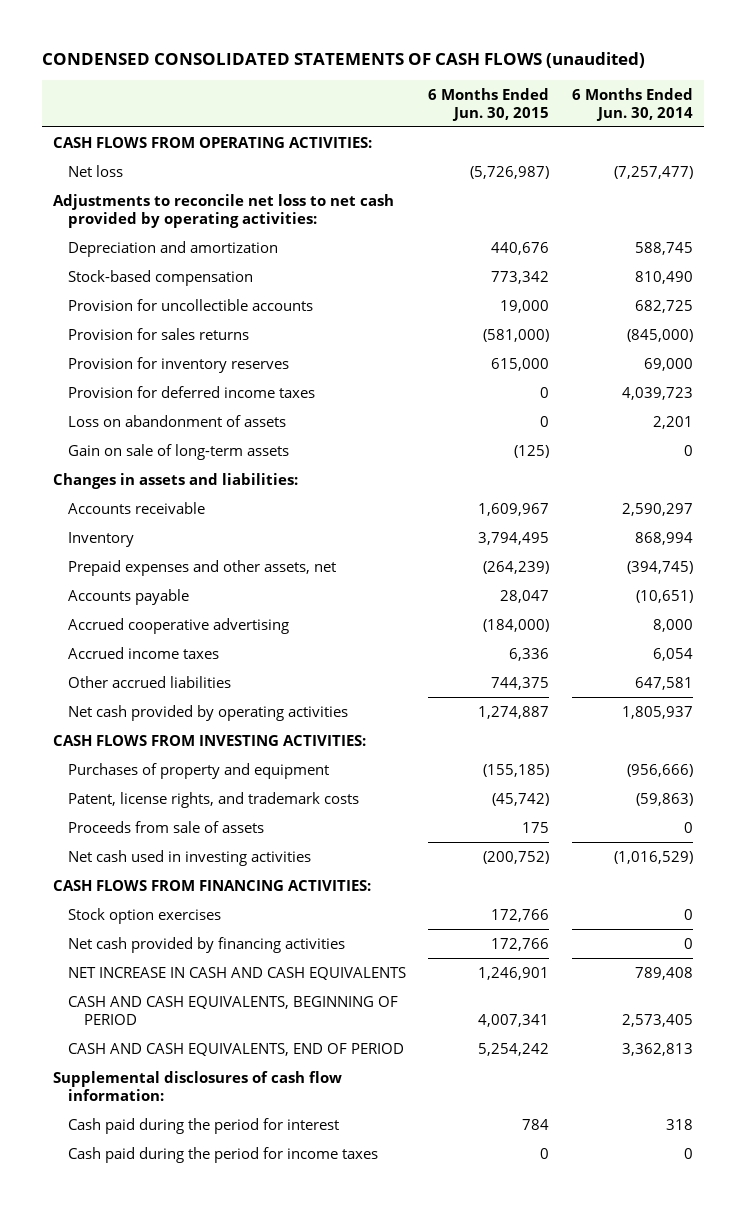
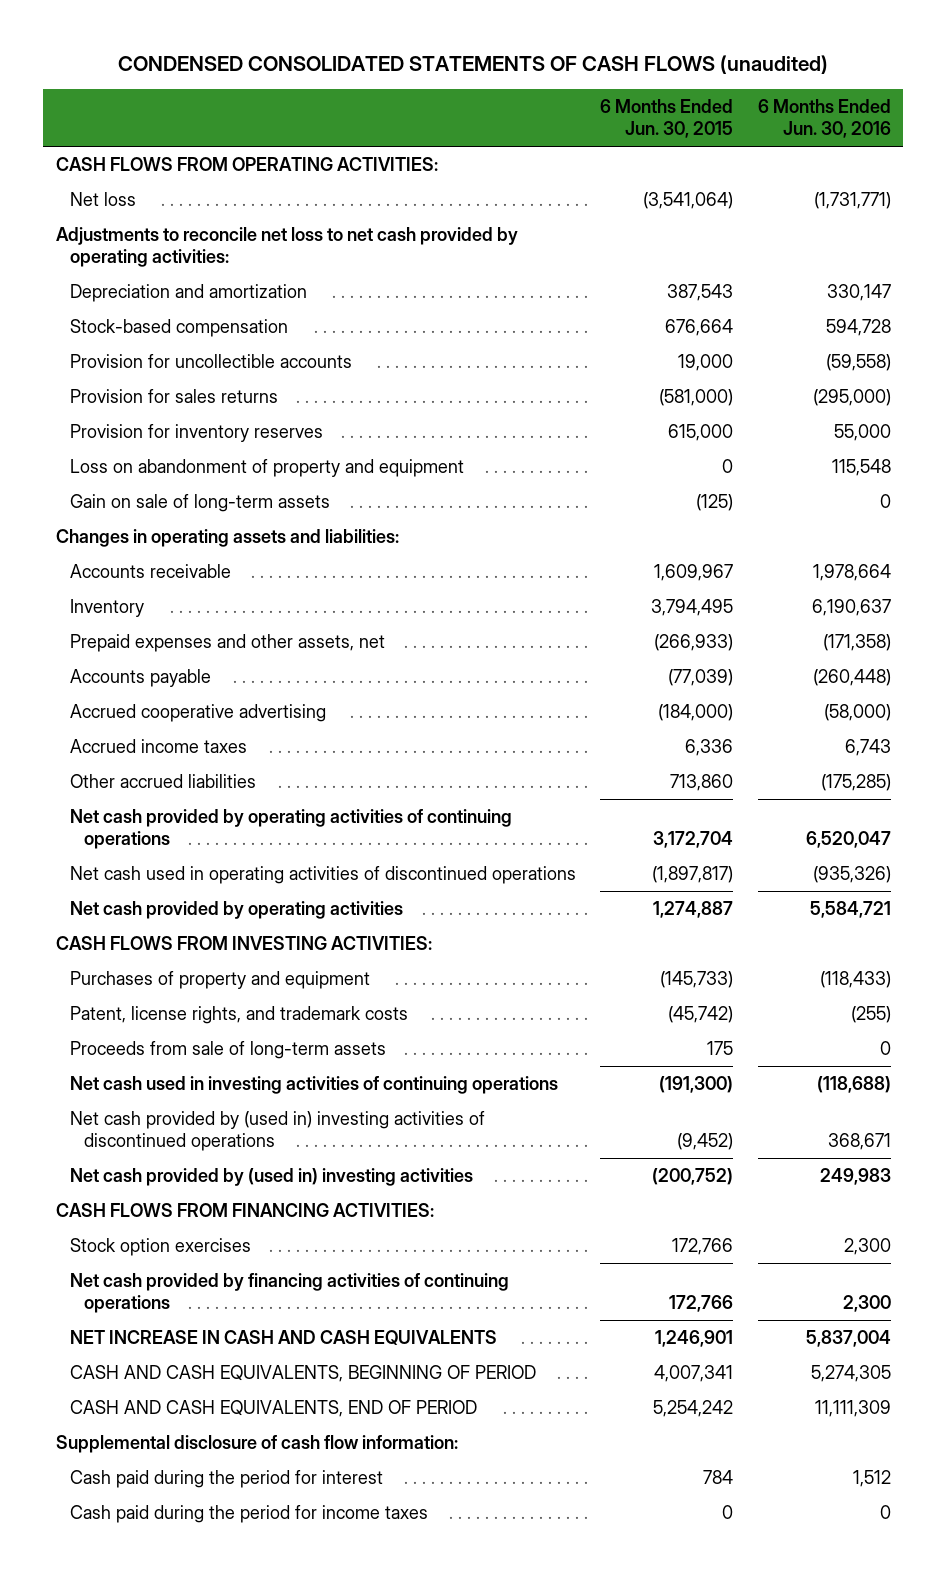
- | 6 Months Ended Jun. 30, 2015 | 6 Months Ended Jun. 30, 2014
+ | 6 Months Ended Jun. 30, 2015 | 6 Months Ended Jun. 30, 2016
- Net loss | (5,726,987) | (7,257,477)
+ Net loss | (3,541,064) | (1,731,771)
- Depreciation and amortization | 440,676 | 588,745
- Stock-based compensation | 773,342 | 810,490
+ Depreciation and amortization | 387,543 | 330,147
+ Stock-based compensation | 676,664 | 594,728
- Provision for deferred income taxes | 0 | 4,039,723
- Loss on abandonment of assets | 0 | 2,201
+ Loss on abandonment of property and equipment | 0 | 115,548
- Changes in assets and liabilities:
+ Changes in operating assets and liabilities:
- Prepaid expenses and other assets, net | (264,239) | (394,745)
- Accounts payable | 28,047 | (10,651)
+ Prepaid expenses and other assets, net | (266,933) | (171,358)
+ Accounts payable | (77,039) | (260,448)
- Other accrued liabilities | 744,375 | 647,581
+ Other accrued liabilities | 713,860 | (175,285)
+ Net cash provided by operating activities of continuing operations | 3,172,704 | 6,520,047
+ Net cash used in operating activities of discontinued operations | (1,897,817) | (935,326)
- Purchases of property and equipment | (155,185) | (956,666)
+ Purchases of property and equipment | (145,733) | (118,433)
- Proceeds from sale of assets | 175 | 0
- Net cash used in investing activities | (200,752) | (1,016,529)
+ Proceeds from sale of long-term assets | 175 | 0
+ Net cash used in investing activities of continuing operations | (191,300) | (118,688)
+ Net cash provided by (used in) investing activities of discontinued operations | (9,452) | 368,671
+ Net cash provided by (used in) investing activities | (200,752) | 249,983
- Net cash provided by financing activities | 172,766 | 0
+ Net cash provided by financing activities of continuing operations | 172,766 | 2,300
- Supplemental disclosures of cash flow information:
+ Supplemental disclosure of cash flow information:

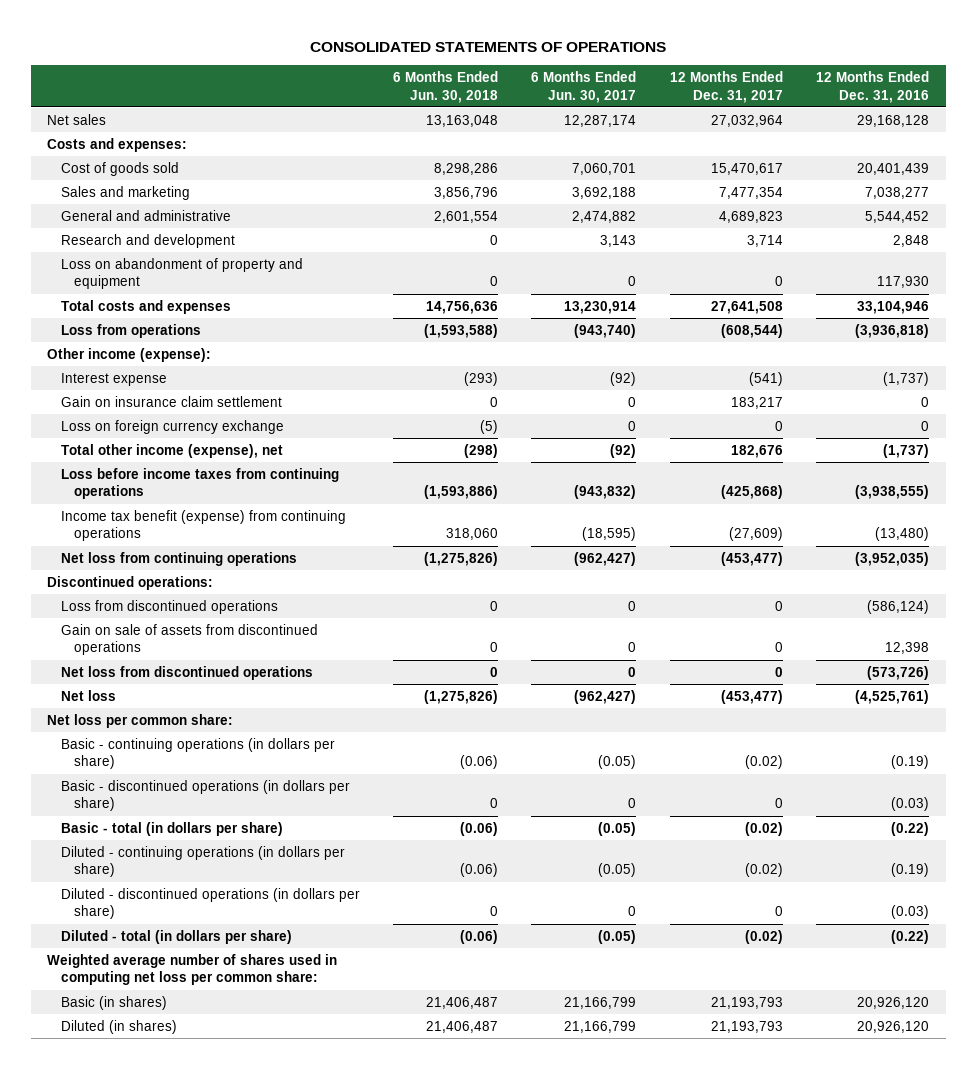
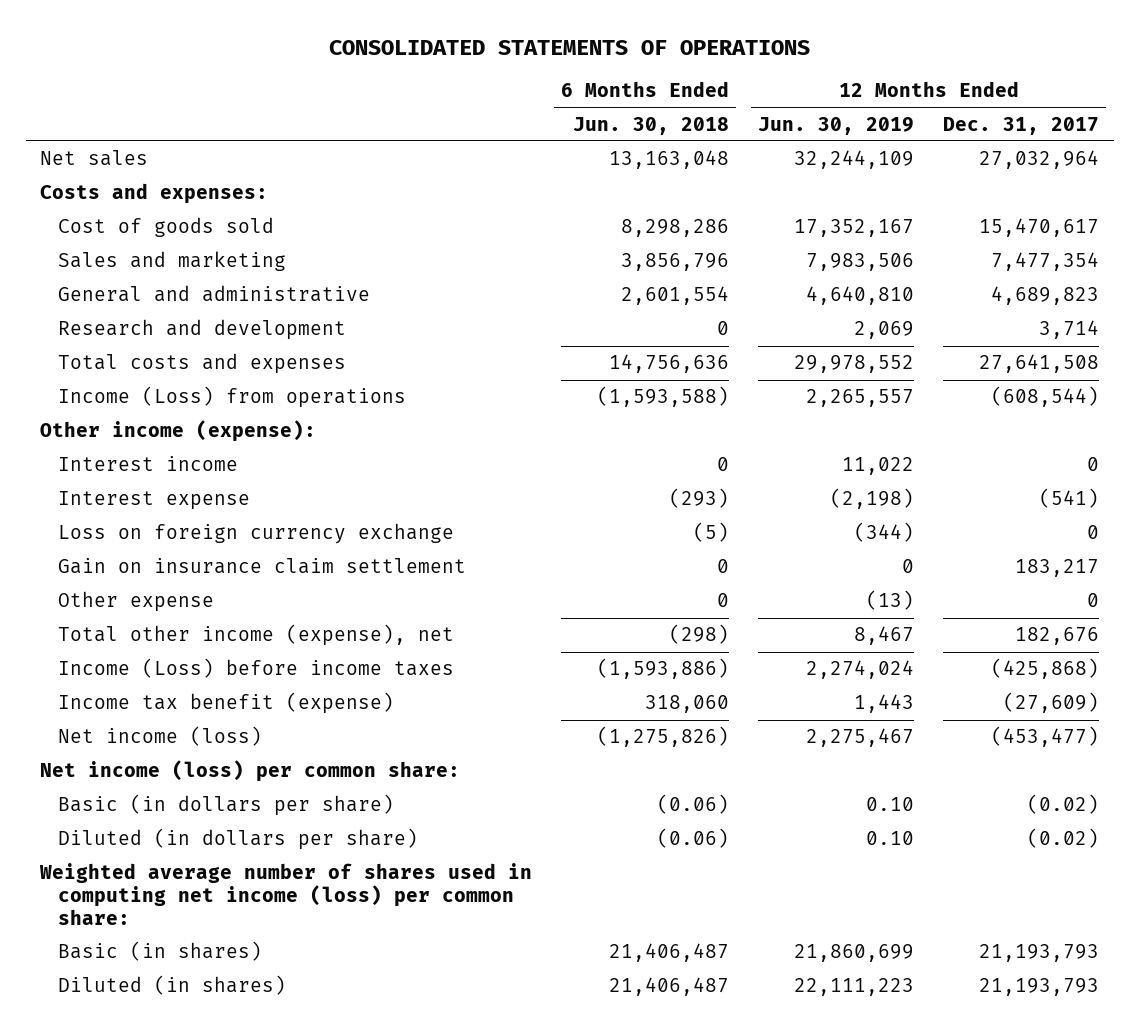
- | 6 Months Ended Jun. 30, 2018 | 6 Months Ended Jun. 30, 2017 | 12 Months Ended Dec. 31, 2017 | 12 Months Ended Dec. 31, 2016
+ | 6 Months Ended Jun. 30, 2018 | 12 Months Ended Jun. 30, 2019 | 12 Months Ended Dec. 31, 2017
- Loss on abandonment of property and equipment | 0 | 0 | 0 | 117,930
- Loss from operations | (1,593,588) | (943,740) | (608,544) | (3,936,818)
+ Income (Loss) from operations | (1,593,588) | 2,265,557 | (608,544)
+ Interest income | 0 | 11,022 | 0
moved down: Gain on insurance claim settlement | 0 | 0 | 183,217
+ Other expense | 0 | (13) | 0
- Loss before income taxes from continuing operations | (1,593,886) | (943,832) | (425,868) | (3,938,555)
- Income tax benefit (expense) from continuing operations | 318,060 | (18,595) | (27,609) | (13,480)
- Net loss from continuing operations | (1,275,826) | (962,427) | (453,477) | (3,952,035)
- Discontinued operations:
- Loss from discontinued operations | 0 | 0 | 0 | (586,124)
- Gain on sale of assets from discontinued operations | 0 | 0 | 0 | 12,398
- Net loss from discontinued operations | 0 | 0 | 0 | (573,726)
- Net loss | (1,275,826) | (962,427) | (453,477) | (4,525,761)
- Net loss per common share:
- Basic - continuing operations (in dollars per share) | (0.06) | (0.05) | (0.02) | (0.19)
- Basic - discontinued operations (in dollars per share) | 0 | 0 | 0 | (0.03)
- Basic - total (in dollars per share) | (0.06) | (0.05) | (0.02) | (0.22)
- Diluted - continuing operations (in dollars per share) | (0.06) | (0.05) | (0.02) | (0.19)
- Diluted - discontinued operations (in dollars per share) | 0 | 0 | 0 | (0.03)
- Diluted - total (in dollars per share) | (0.06) | (0.05) | (0.02) | (0.22)
- Weighted average number of shares used in computing net loss per common share:
+ Income (Loss) before income taxes | (1,593,886) | 2,274,024 | (425,868)
+ Income tax benefit (expense) | 318,060 | 1,443 | (27,609)
+ Net income (loss) | (1,275,826) | 2,275,467 | (453,477)
+ Net income (loss) per common share:
+ Basic (in dollars per share) | (0.06) | 0.10 | (0.02)
+ Diluted (in dollars per share) | (0.06) | 0.10 | (0.02)
+ Weighted average number of shares used in computing net income (loss) per common share:

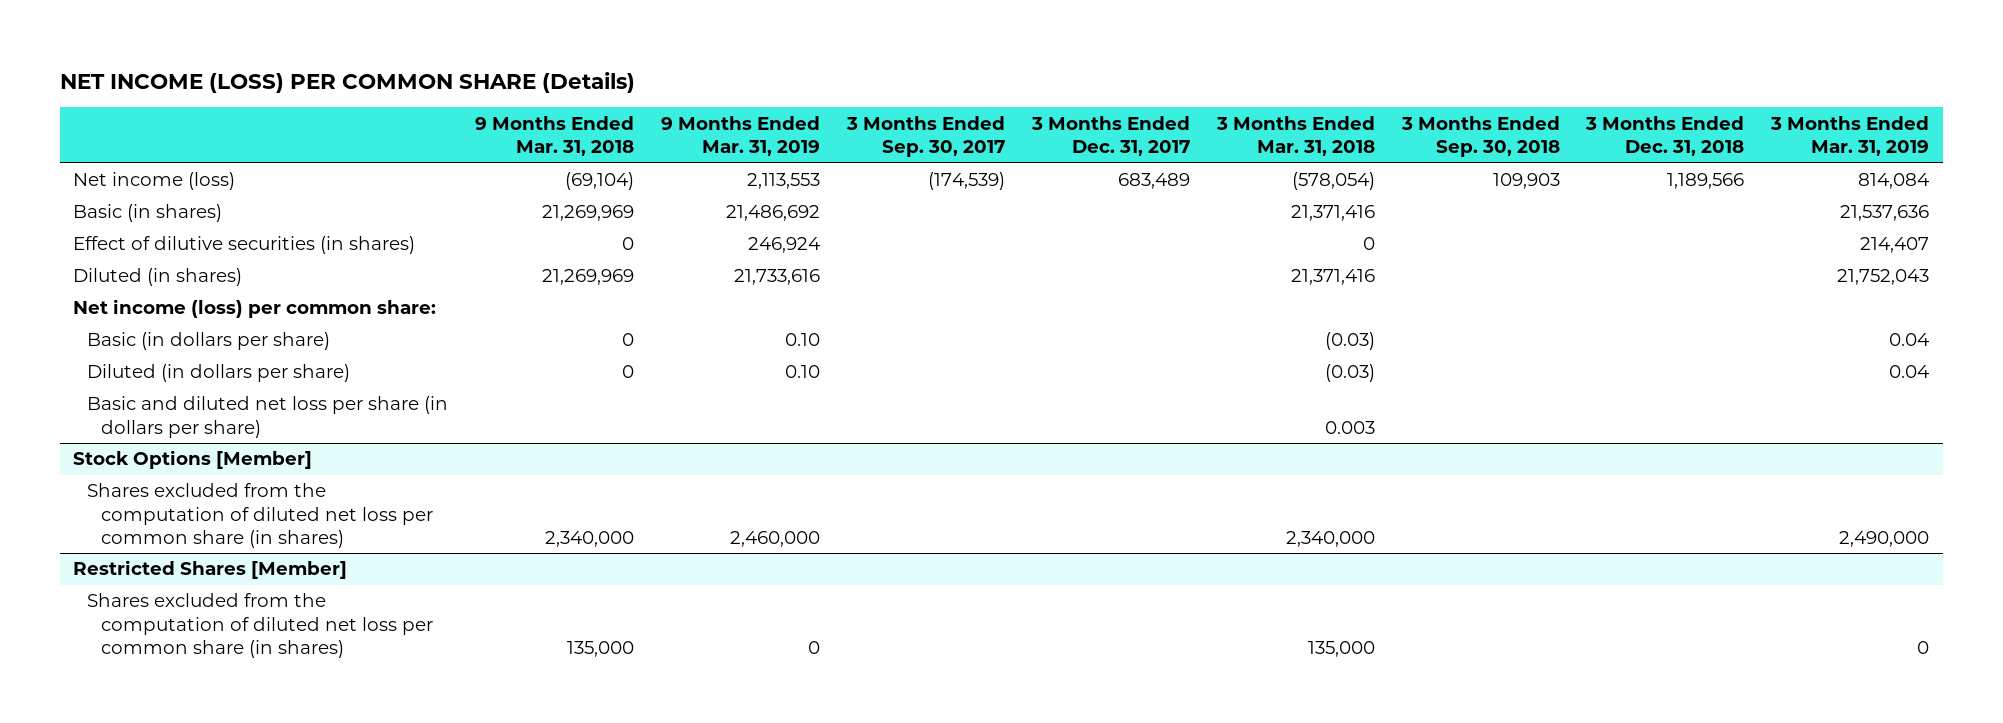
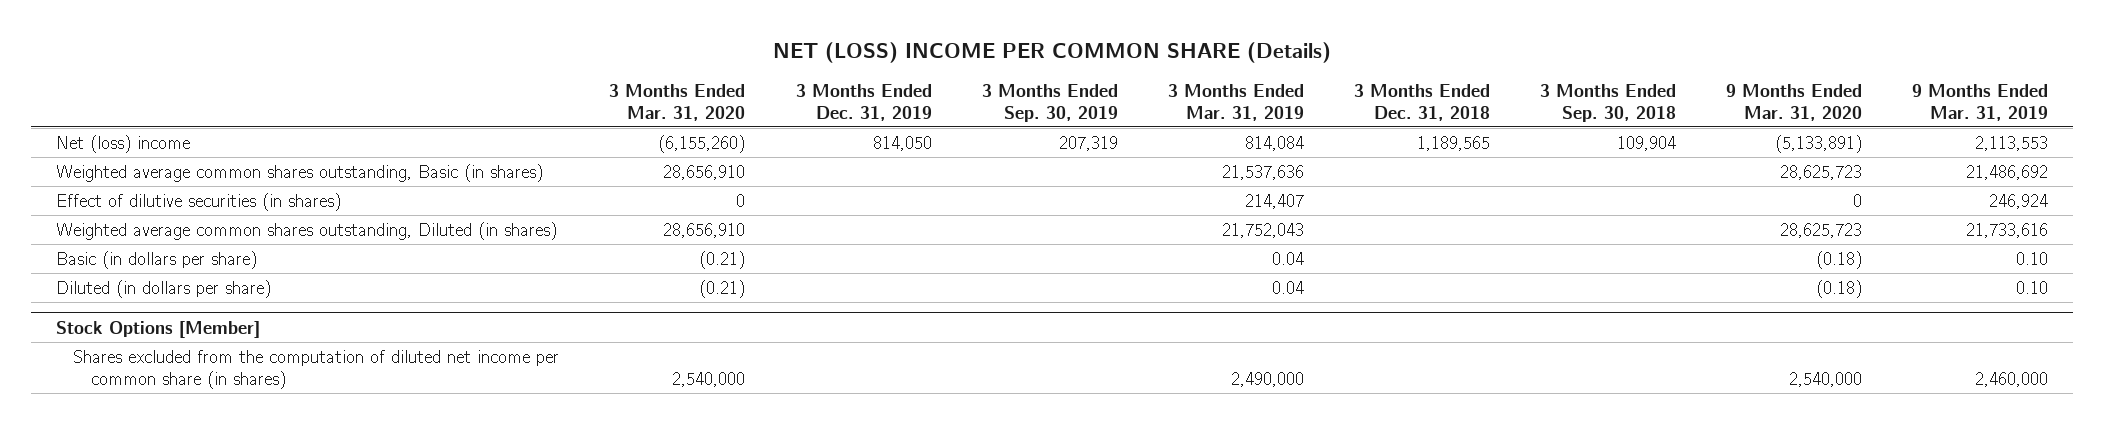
- NET INCOME (LOSS) PER COMMON SHARE (Details)
+ NET (LOSS) INCOME PER COMMON SHARE (Details)
- | 9 Months Ended Mar. 31, 2018 | 9 Months Ended Mar. 31, 2019 | 3 Months Ended Sep. 30, 2017 | 3 Months Ended Dec. 31, 2017 | 3 Months Ended Mar. 31, 2018 | 3 Months Ended Sep. 30, 2018 | 3 Months Ended Dec. 31, 2018 | 3 Months Ended Mar. 31, 2019
+ | 3 Months Ended Mar. 31, 2020 | 3 Months Ended Dec. 31, 2019 | 3 Months Ended Sep. 30, 2019 | 3 Months Ended Mar. 31, 2019 | 3 Months Ended Dec. 31, 2018 | 3 Months Ended Sep. 30, 2018 | 9 Months Ended Mar. 31, 2020 | 9 Months Ended Mar. 31, 2019
- Net income (loss) | (69,104) | 2,113,553 | (174,539) | 683,489 | (578,054) | 109,903 | 1,189,566 | 814,084
- Basic (in shares) | 21,269,969 | 21,486,692 | | | 21,371,416 | | | 21,537,636
+ Net (loss) income | (6,155,260) | 814,050 | 207,319 | 814,084 | 1,189,565 | 109,904 | (5,133,891) | 2,113,553
+ Weighted average common shares outstanding, Basic (in shares) | 28,656,910 | | | 21,537,636 | | | 28,625,723 | 21,486,692
- Diluted (in shares) | 21,269,969 | 21,733,616 | | | 21,371,416 | | | 21,752,043
- Net income (loss) per common share:
+ Weighted average common shares outstanding, Diluted (in shares) | 28,656,910 | | | 21,752,043 | | | 28,625,723 | 21,733,616
- Basic and diluted net loss per share (in dollars per share) | | | | | 0.003 | | |
@ Stock Options [Member]
- Shares excluded from the computation of diluted net loss per common share (in shares) | 2,340,000 | 2,460,000 | | | 2,340,000 | | | 2,490,000
- Restricted Shares [Member]
- Shares excluded from the computation of diluted net loss per common share (in shares) | 135,000 | 0 | | | 135,000 | | | 0
@ Stock Options [Member]
+ Shares excluded from the computation of diluted net income per common share (in shares) | 2,540,000 | | | 2,490,000 | | | 2,540,000 | 2,460,000

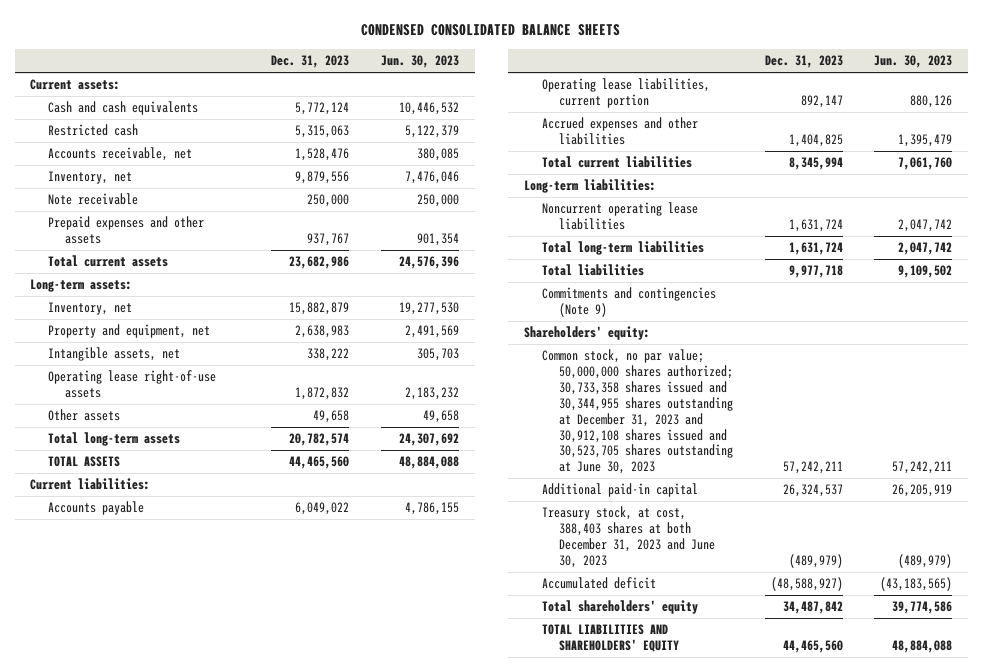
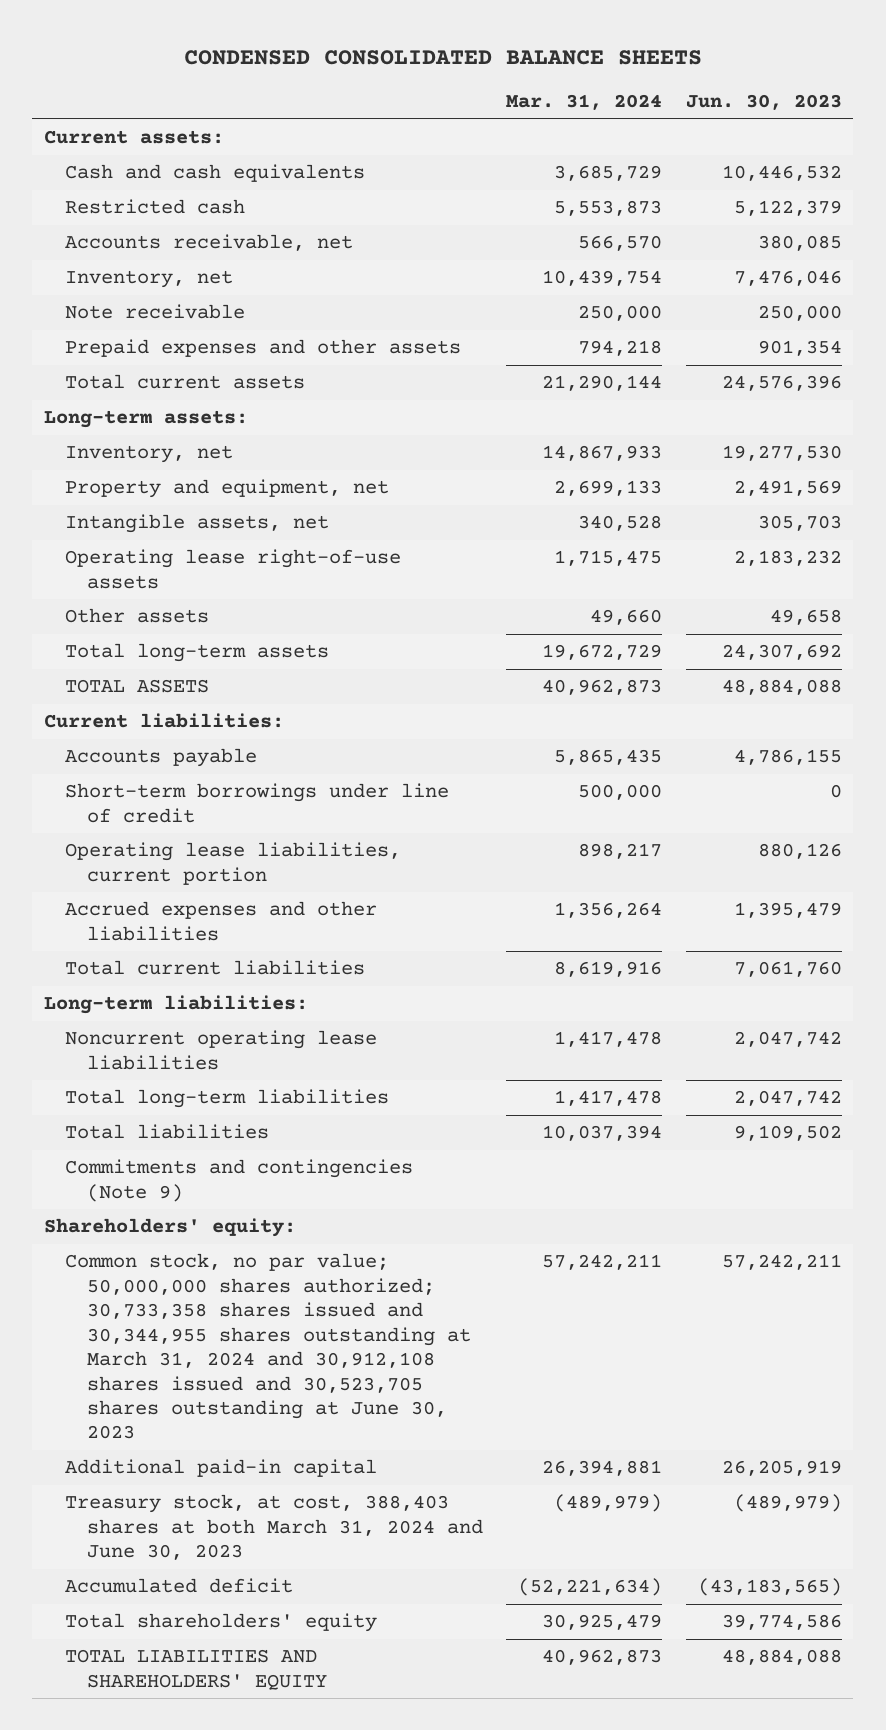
- | Dec. 31, 2023 | Jun. 30, 2023
+ | Mar. 31, 2024 | Jun. 30, 2023
+ Short-term borrowings under line of credit | 500,000 | 0
- Common stock, no par value; 50,000,000 shares authorized; 30,733,358 shares issued and 30,344,955 shares outstanding at December 31, 2023 and 30,912,108 shares issued and 30,523,705 shares outstanding at June 30, 2023 | 57,242,211 | 57,242,211
+ Common stock, no par value; 50,000,000 shares authorized; 30,733,358 shares issued and 30,344,955 shares outstanding at March 31, 2024 and 30,912,108 shares issued and 30,523,705 shares outstanding at June 30, 2023 | 57,242,211 | 57,242,211
- Treasury stock, at cost, 388,403 shares at both December 31, 2023 and June 30, 2023 | (489,979) | (489,979)
+ Treasury stock, at cost, 388,403 shares at both March 31, 2024 and June 30, 2023 | (489,979) | (489,979)

